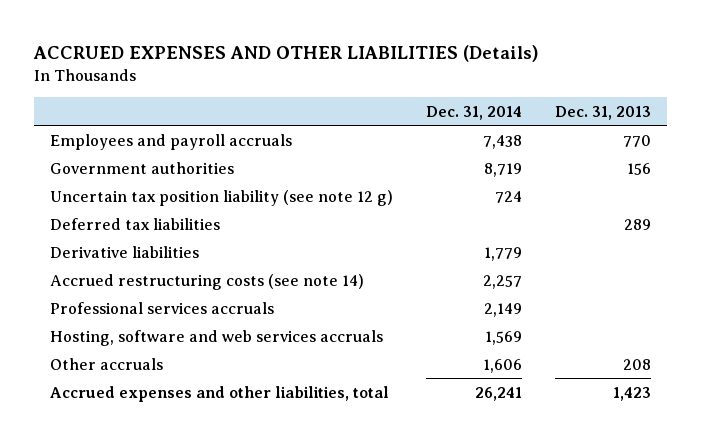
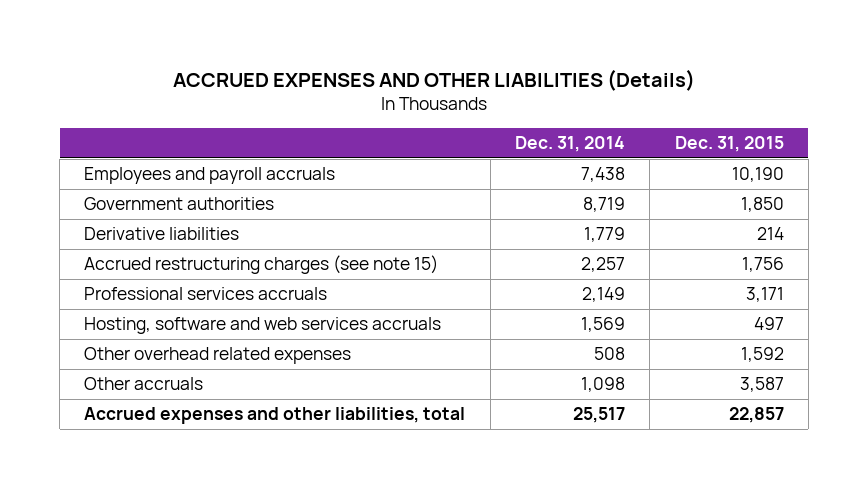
- | Dec. 31, 2014 | Dec. 31, 2013
+ | Dec. 31, 2014 | Dec. 31, 2015
- Uncertain tax position liability (see note 12 g) | 724 |
- Deferred tax liabilities | | 289
- Accrued restructuring costs (see note 14) | 2,257 |
+ Accrued restructuring charges (see note 15) | 2,257 | 1,756
- Other accruals | 1,606 | 208
- Accrued expenses and other liabilities, total | 26,241 | 1,423
+ Other overhead related expenses | 508 | 1,592
+ Other accruals | 1,098 | 3,587
+ Accrued expenses and other liabilities, total | 25,517 | 22,857

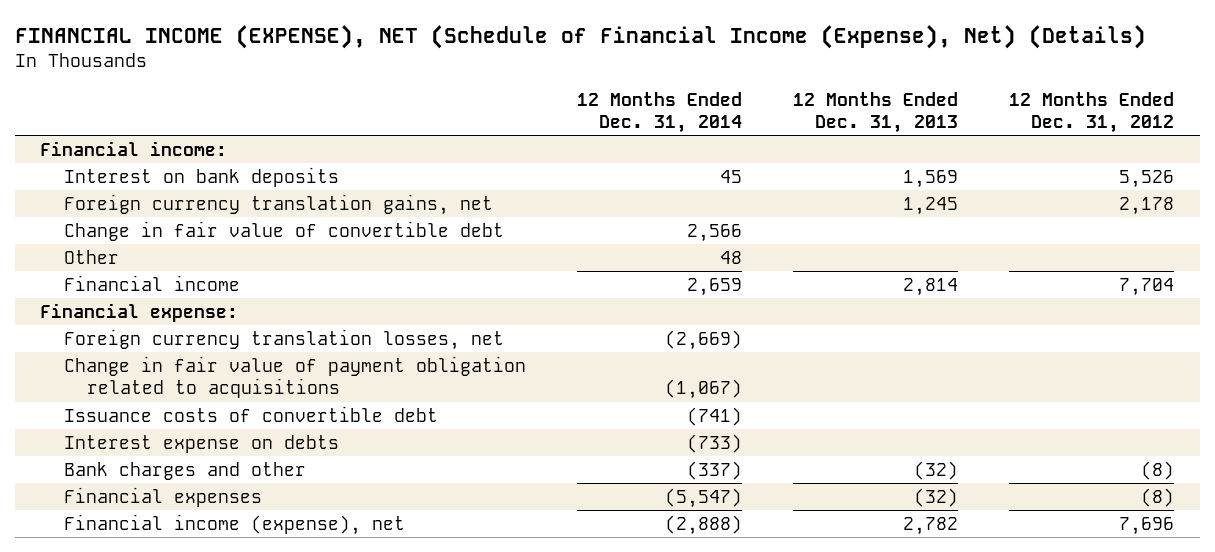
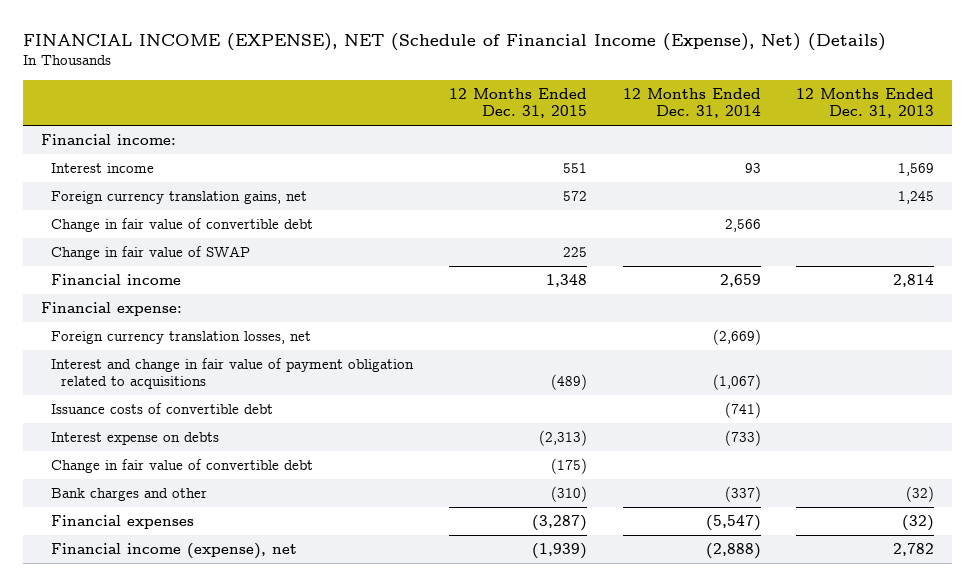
- | 12 Months Ended Dec. 31, 2014 | 12 Months Ended Dec. 31, 2013 | 12 Months Ended Dec. 31, 2012
+ | 12 Months Ended Dec. 31, 2015 | 12 Months Ended Dec. 31, 2014 | 12 Months Ended Dec. 31, 2013
- Interest on bank deposits | 45 | 1,569 | 5,526
+ Interest income | 551 | 93 | 1,569
- Other | 48 | |
+ Change in fair value of SWAP | 225 | |
- Change in fair value of payment obligation related to acquisitions | (1,067) | |
+ Interest and change in fair value of payment obligation related to acquisitions | (489) | (1,067) |
+ Change in fair value of convertible debt | (175) | |

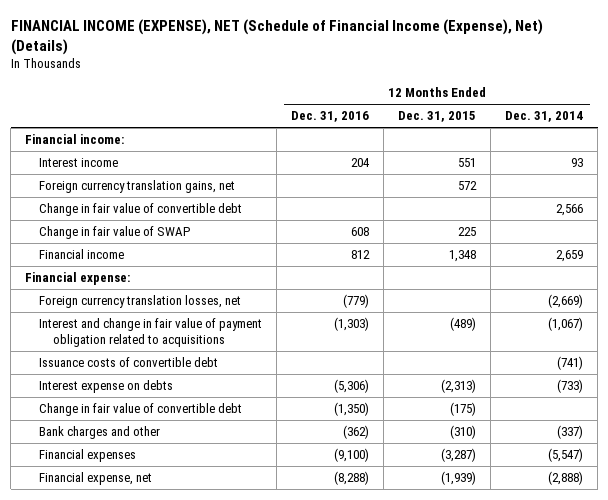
- | 12 Months Ended Dec. 31, 2015 | 12 Months Ended Dec. 31, 2014 | 12 Months Ended Dec. 31, 2013
+ | 12 Months Ended Dec. 31, 2016 | 12 Months Ended Dec. 31, 2015 | 12 Months Ended Dec. 31, 2014
- Financial income (expense), net | (1,939) | (2,888) | 2,782
+ Financial expense, net | (8,288) | (1,939) | (2,888)

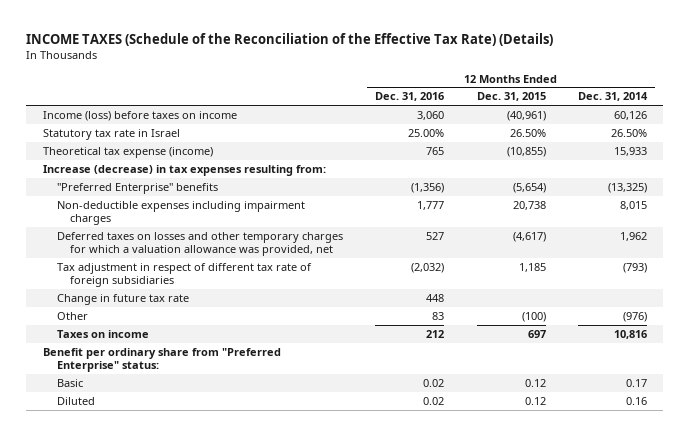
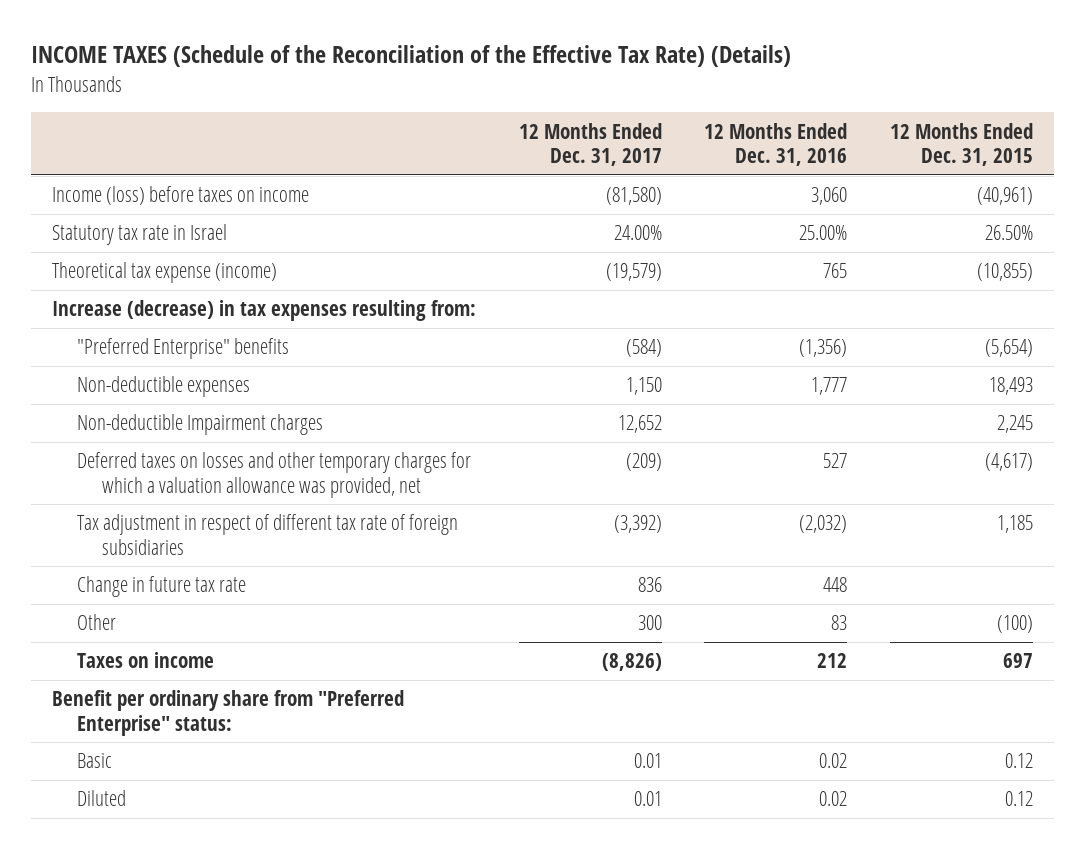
- | 12 Months Ended Dec. 31, 2016 | 12 Months Ended Dec. 31, 2015 | 12 Months Ended Dec. 31, 2014
+ | 12 Months Ended Dec. 31, 2017 | 12 Months Ended Dec. 31, 2016 | 12 Months Ended Dec. 31, 2015
- Non-deductible expenses including impairment charges | 1,777 | 20,738 | 8,015
+ Non-deductible expenses | 1,150 | 1,777 | 18,493
+ Non-deductible Impairment charges | 12,652 | | 2,245

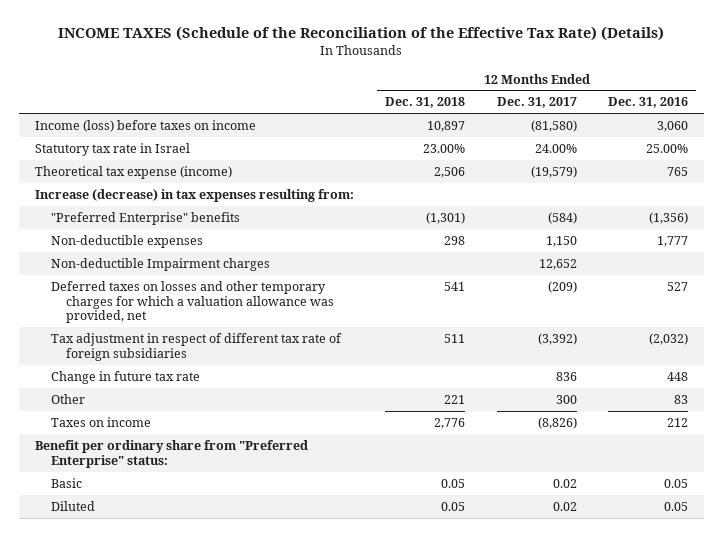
- | 12 Months Ended Dec. 31, 2017 | 12 Months Ended Dec. 31, 2016 | 12 Months Ended Dec. 31, 2015
+ | 12 Months Ended Dec. 31, 2018 | 12 Months Ended Dec. 31, 2017 | 12 Months Ended Dec. 31, 2016
- Basic | 0.01 | 0.02 | 0.12
- Diluted | 0.01 | 0.02 | 0.12
+ Basic | 0.05 | 0.02 | 0.05
+ Diluted | 0.05 | 0.02 | 0.05

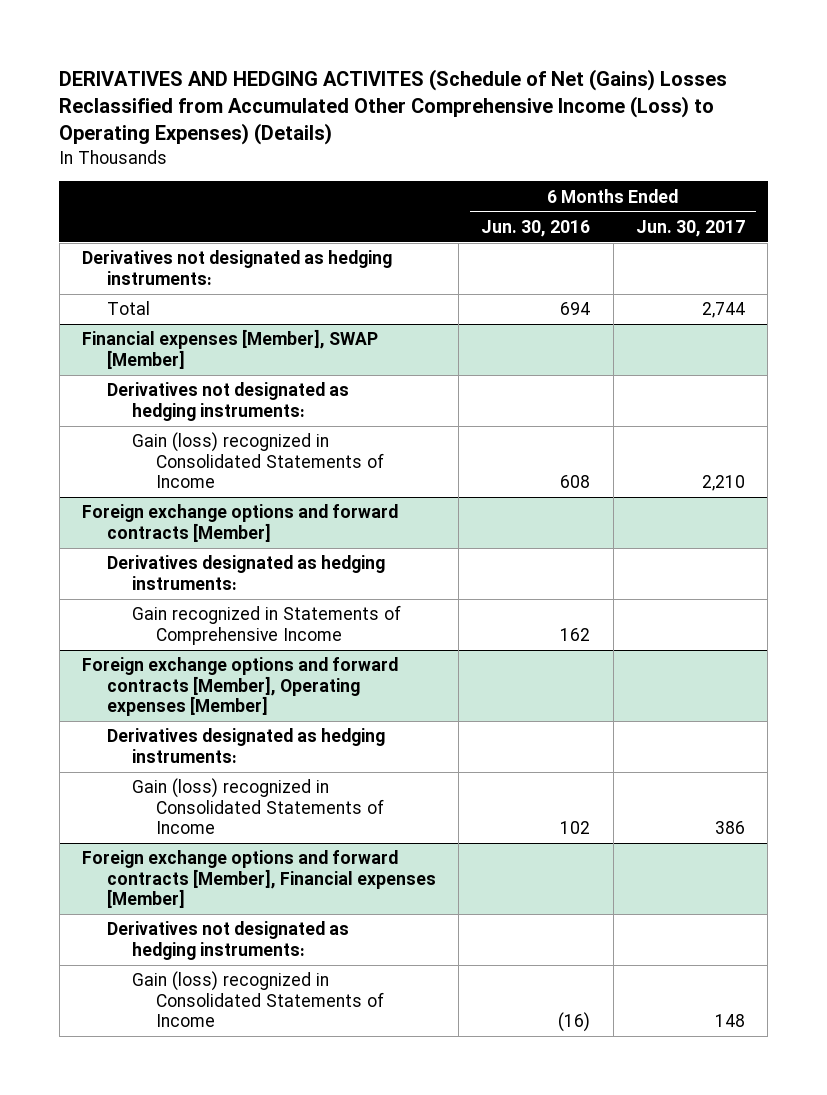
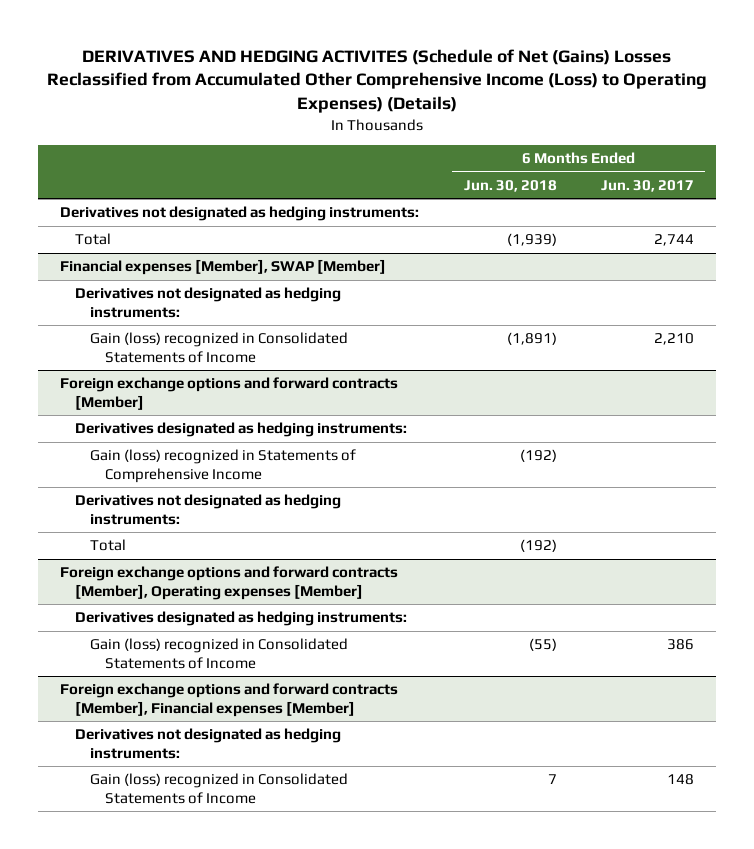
- | 6 Months Ended Jun. 30, 2016 | 6 Months Ended Jun. 30, 2017
+ | 6 Months Ended Jun. 30, 2018 | 6 Months Ended Jun. 30, 2017
@ Foreign exchange options and forward contracts [Member]
- Gain recognized in Statements of Comprehensive Income | 162 |
+ Gain (loss) recognized in Statements of Comprehensive Income | (192) |
+ Derivatives not designated as hedging instruments:
+ Total | (192) |

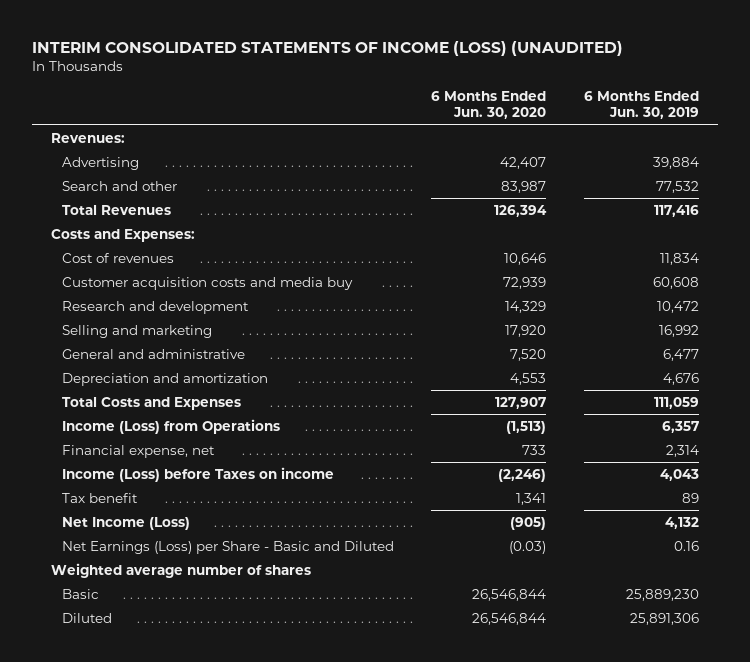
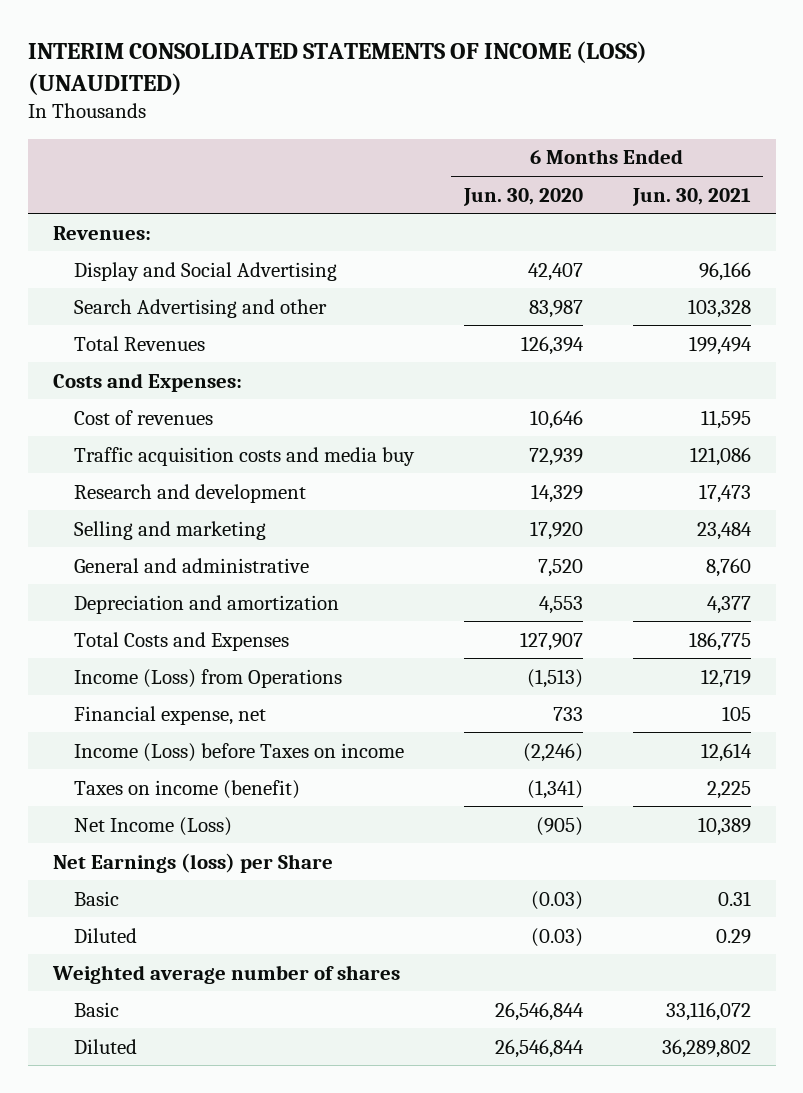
- | 6 Months Ended Jun. 30, 2020 | 6 Months Ended Jun. 30, 2019
+ | 6 Months Ended Jun. 30, 2020 | 6 Months Ended Jun. 30, 2021
- Advertising | 42,407 | 39,884
- Search and other | 83,987 | 77,532
+ Display and Social Advertising | 42,407 | 96,166
+ Search Advertising and other | 83,987 | 103,328
- Customer acquisition costs and media buy | 72,939 | 60,608
+ Traffic acquisition costs and media buy | 72,939 | 121,086
- Tax benefit | 1,341 | 89
+ Taxes on income (benefit) | (1,341) | 2,225
- Net Earnings (Loss) per Share - Basic and Diluted | (0.03) | 0.16
+ Net Earnings (loss) per Share
+ Basic | (0.03) | 0.31
+ Diluted | (0.03) | 0.29

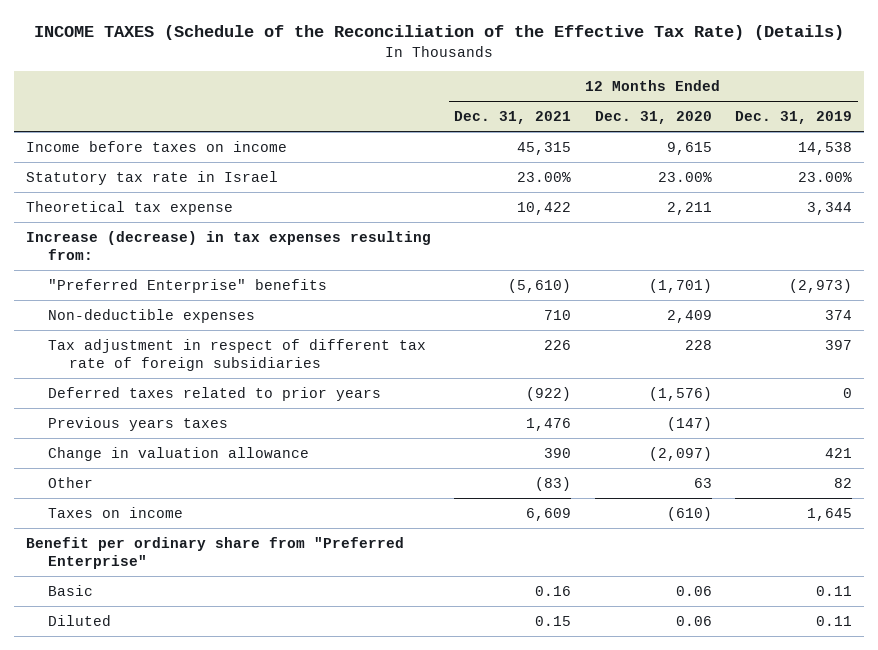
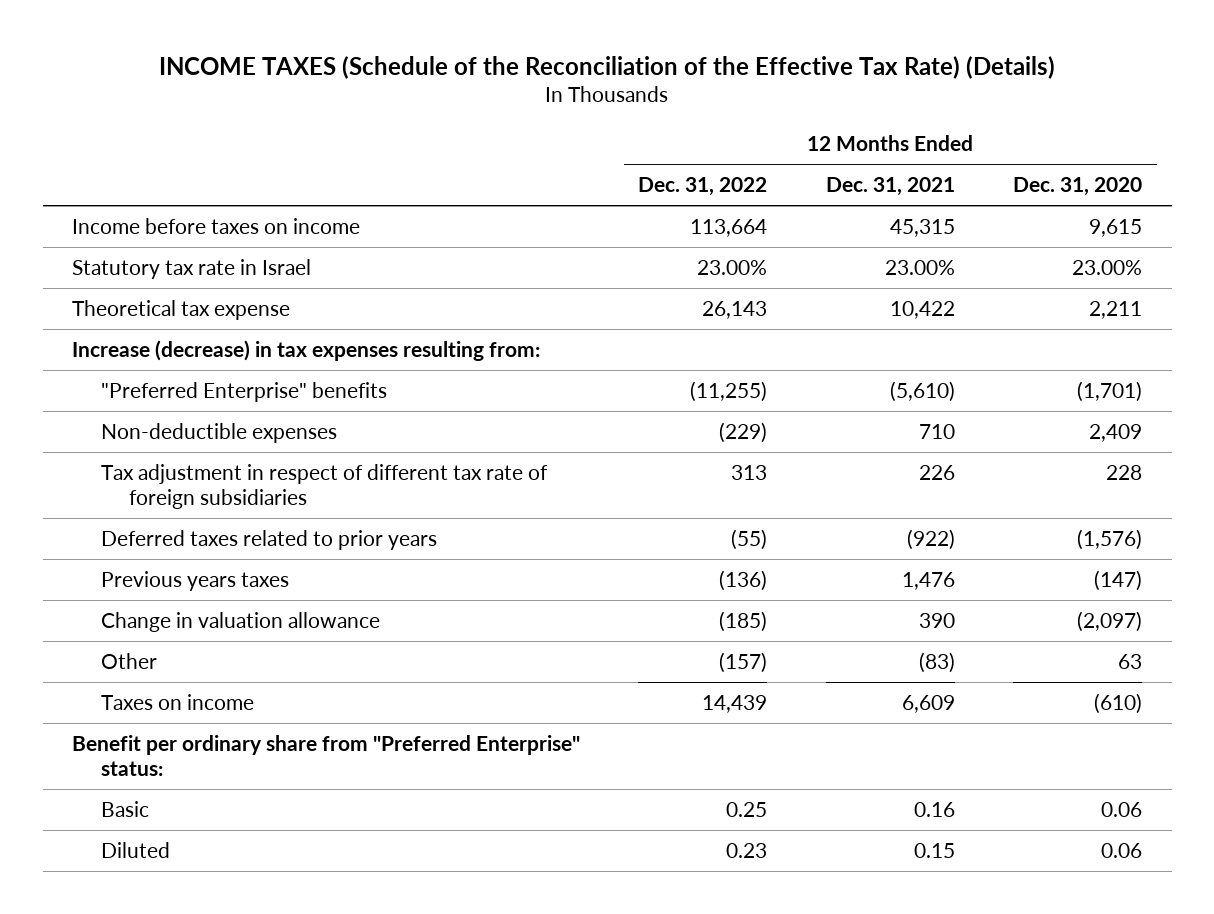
- | 12 Months Ended Dec. 31, 2021 | 12 Months Ended Dec. 31, 2020 | 12 Months Ended Dec. 31, 2019
+ | 12 Months Ended Dec. 31, 2022 | 12 Months Ended Dec. 31, 2021 | 12 Months Ended Dec. 31, 2020
- Benefit per ordinary share from "Preferred Enterprise"
+ Benefit per ordinary share from "Preferred Enterprise" status:

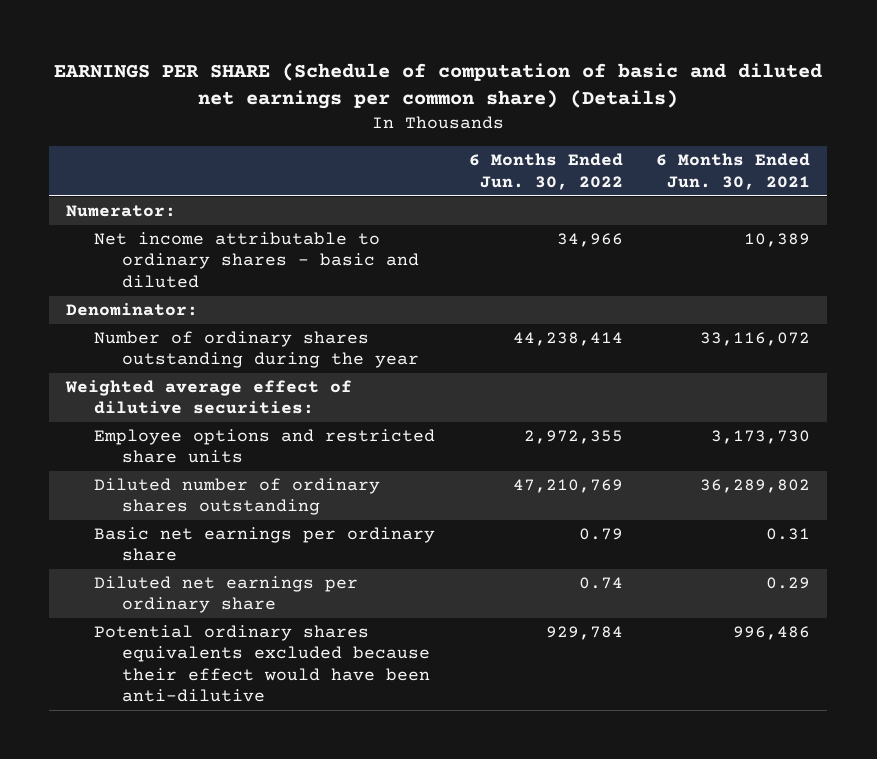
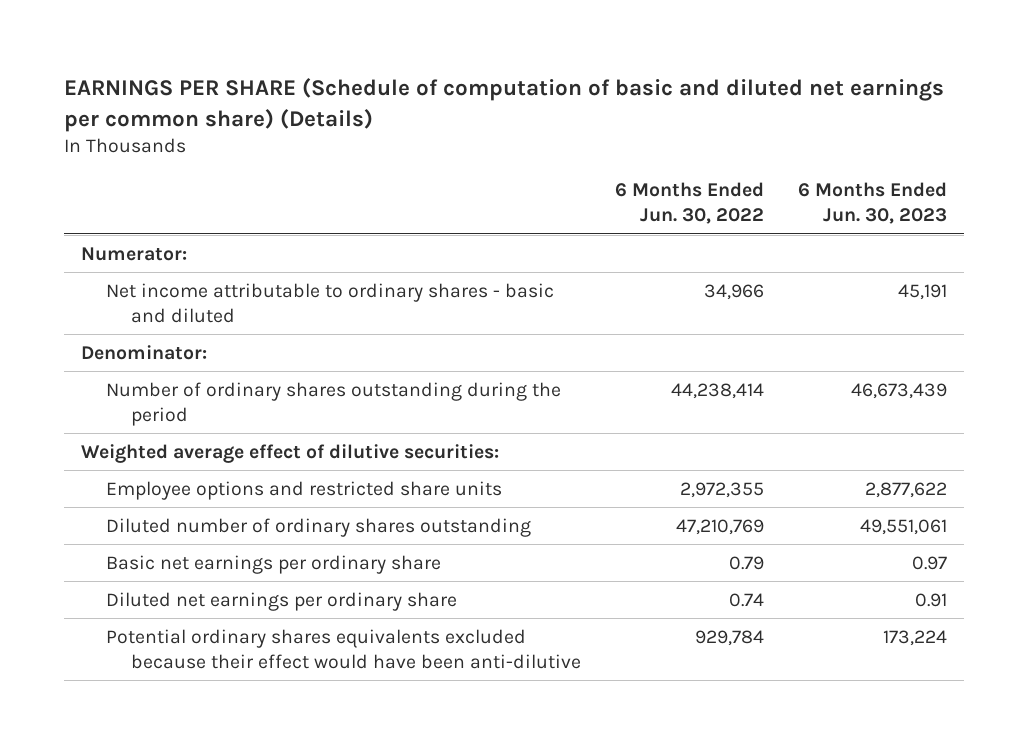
- | 6 Months Ended Jun. 30, 2022 | 6 Months Ended Jun. 30, 2021
+ | 6 Months Ended Jun. 30, 2022 | 6 Months Ended Jun. 30, 2023
- Number of ordinary shares outstanding during the year | 44,238,414 | 33,116,072
+ Number of ordinary shares outstanding during the period | 44,238,414 | 46,673,439

